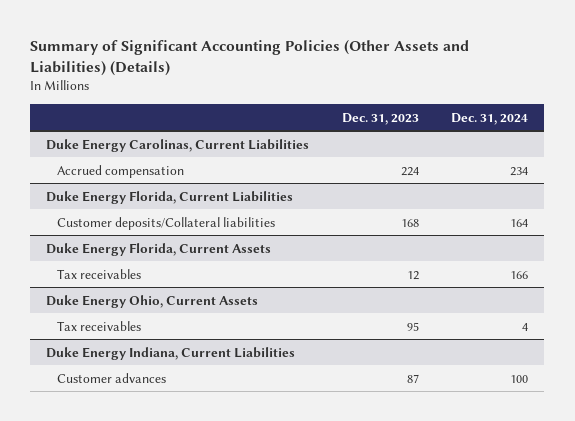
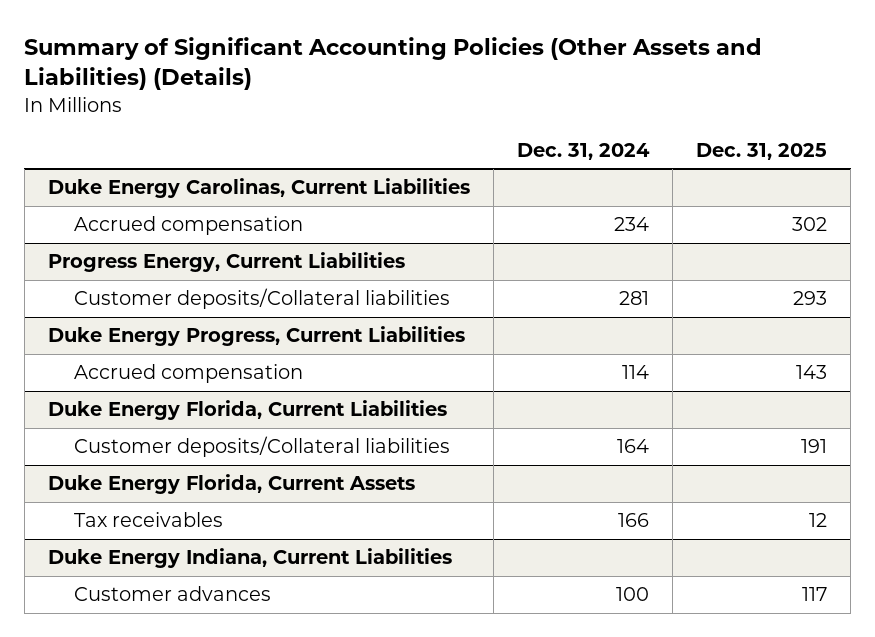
- | Dec. 31, 2023 | Dec. 31, 2024
+ | Dec. 31, 2024 | Dec. 31, 2025
+ Progress Energy, Current Liabilities
+ Customer deposits/Collateral liabilities | 281 | 293
+ Duke Energy Progress, Current Liabilities
+ Accrued compensation | 114 | 143
- Duke Energy Ohio, Current Assets
- Tax receivables | 95 | 4

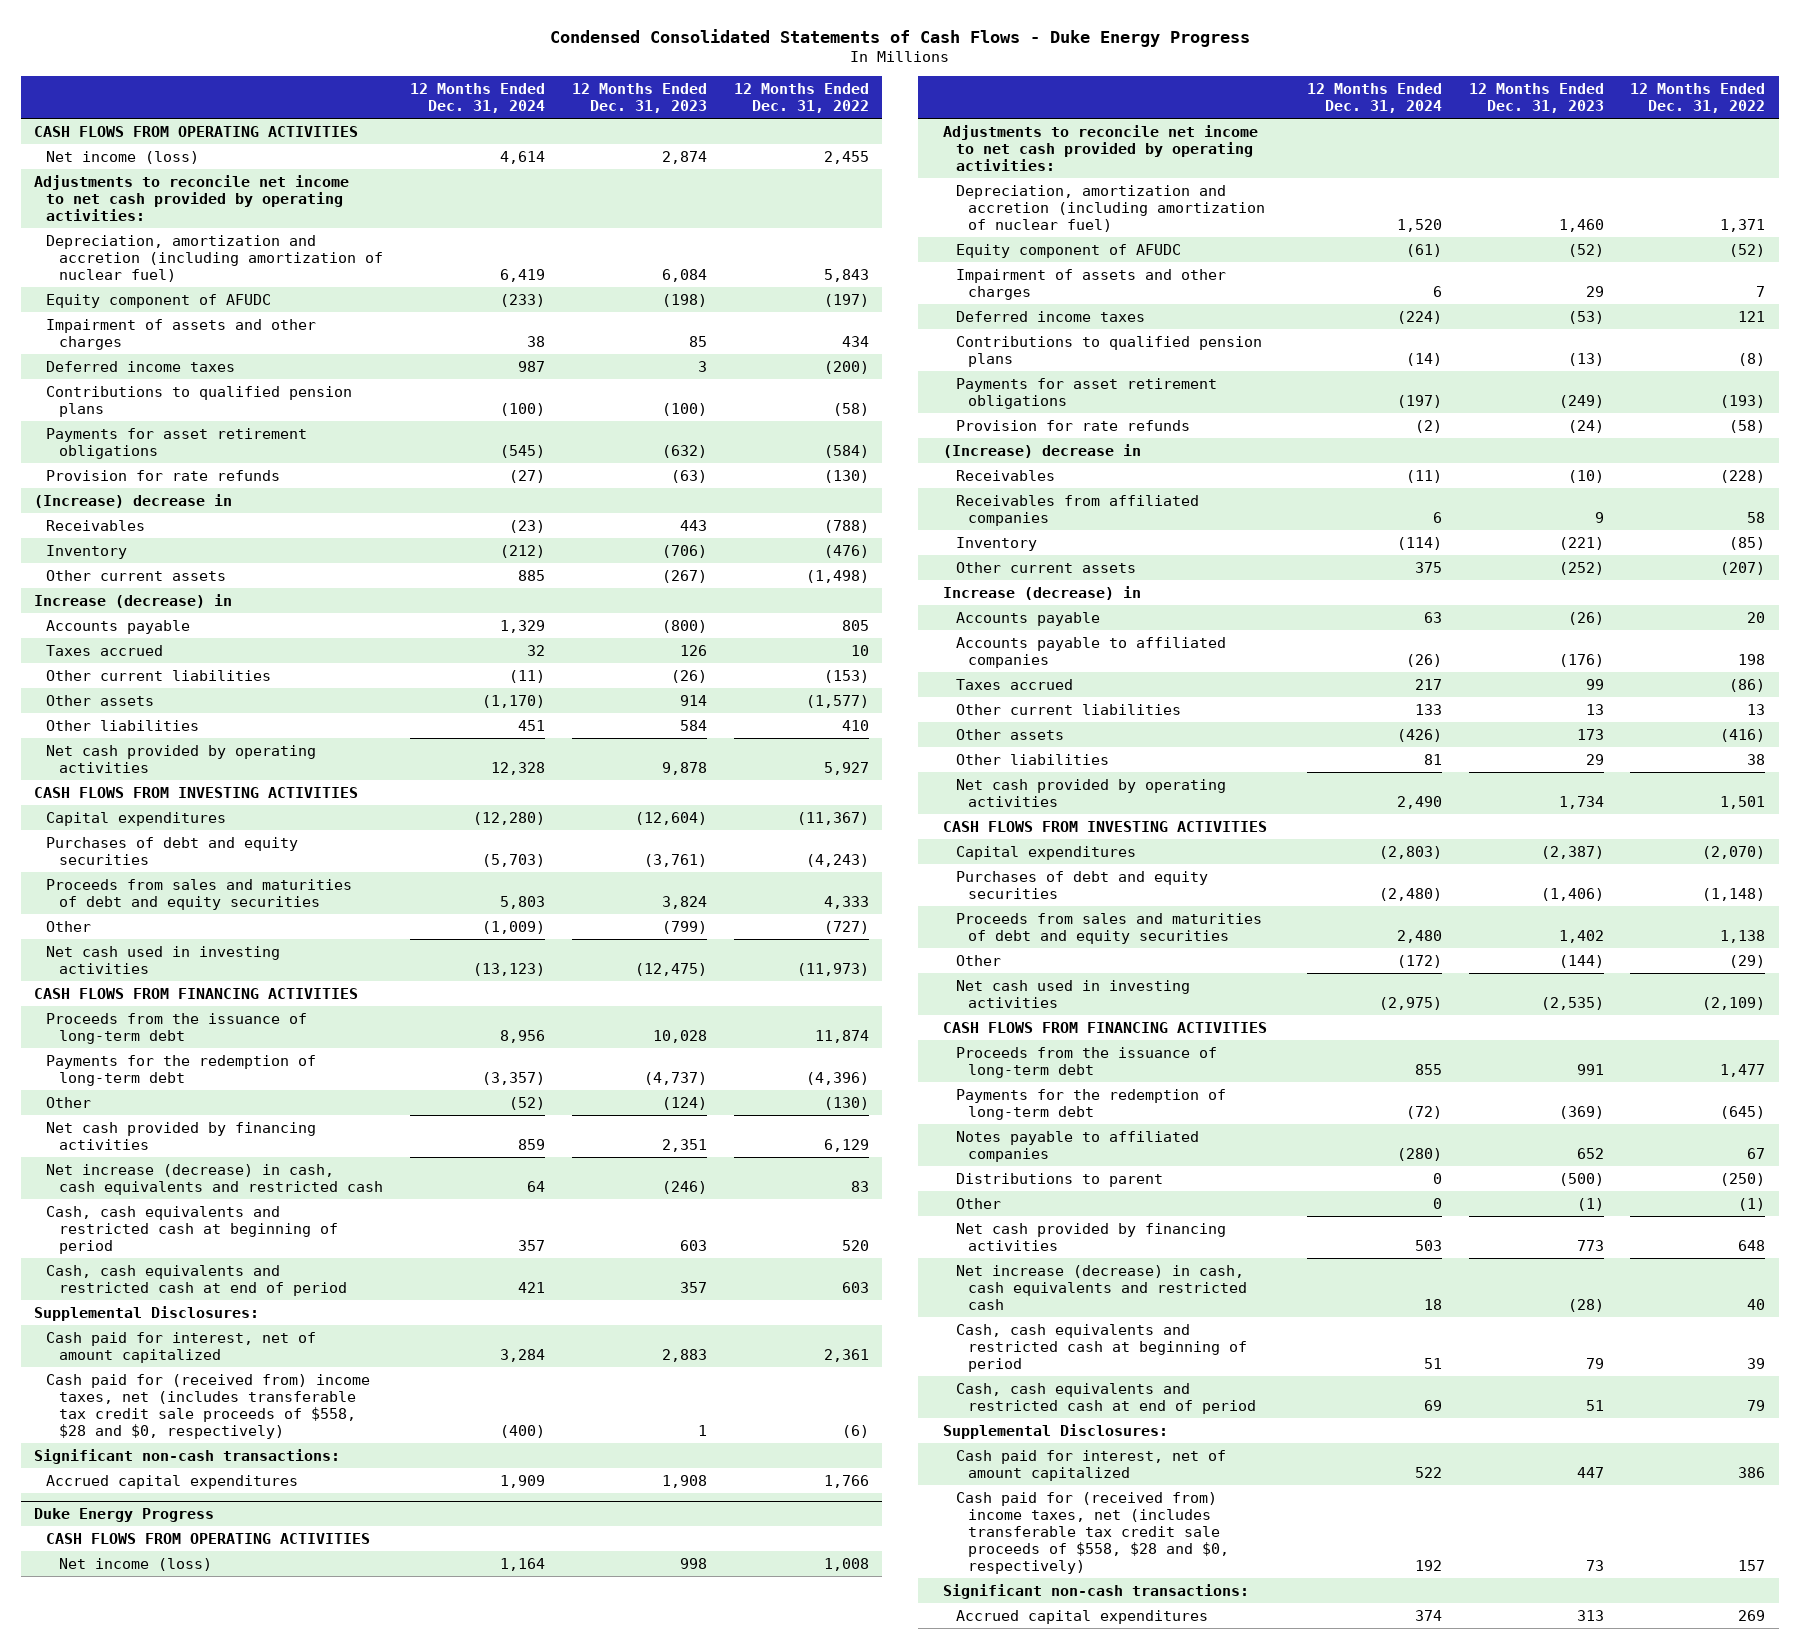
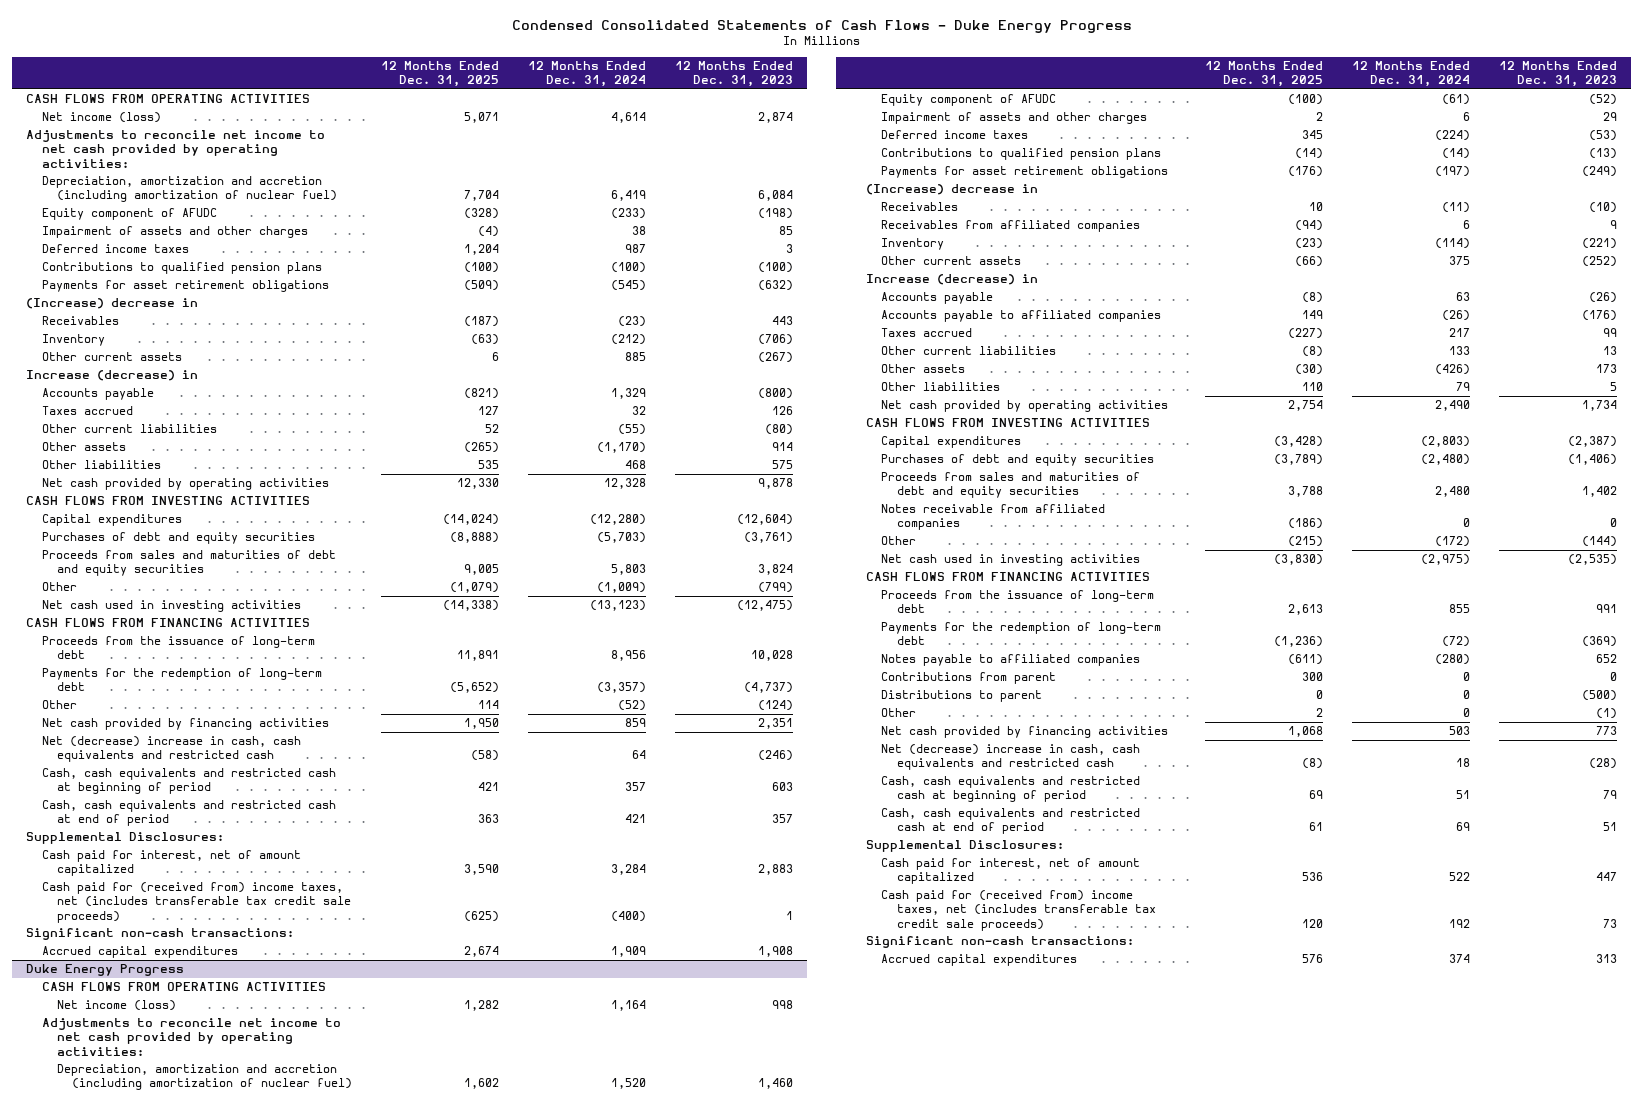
- | 12 Months Ended Dec. 31, 2024 | 12 Months Ended Dec. 31, 2023 | 12 Months Ended Dec. 31, 2022
+ | 12 Months Ended Dec. 31, 2025 | 12 Months Ended Dec. 31, 2024 | 12 Months Ended Dec. 31, 2023
- Provision for rate refunds | (27) | (63) | (130)
- Other current liabilities | (11) | (26) | (153)
+ Other current liabilities | 52 | (55) | (80)
- Other liabilities | 451 | 584 | 410
+ Other liabilities | 535 | 468 | 575
- Net increase (decrease) in cash, cash equivalents and restricted cash | 64 | (246) | 83
+ Net (decrease) increase in cash, cash equivalents and restricted cash | (58) | 64 | (246)
- Cash paid for (received from) income taxes, net (includes transferable tax credit sale proceeds of $558, $28 and $0, respectively) | (400) | 1 | (6)
+ Cash paid for (received from) income taxes, net (includes transferable tax credit sale proceeds) | (625) | (400) | 1
@ Duke Energy Progress
- Provision for rate refunds | (2) | (24) | (58)
- Other liabilities | 81 | 29 | 38
+ Other liabilities | 110 | 79 | 5
+ Notes receivable from affiliated companies | (186) | 0 | 0
+ Contributions from parent | 300 | 0 | 0
- Net increase (decrease) in cash, cash equivalents and restricted cash | 18 | (28) | 40
+ Net (decrease) increase in cash, cash equivalents and restricted cash | (8) | 18 | (28)
- Cash paid for (received from) income taxes, net (includes transferable tax credit sale proceeds of $558, $28 and $0, respectively) | 192 | 73 | 157
+ Cash paid for (received from) income taxes, net (includes transferable tax credit sale proceeds) | 120 | 192 | 73

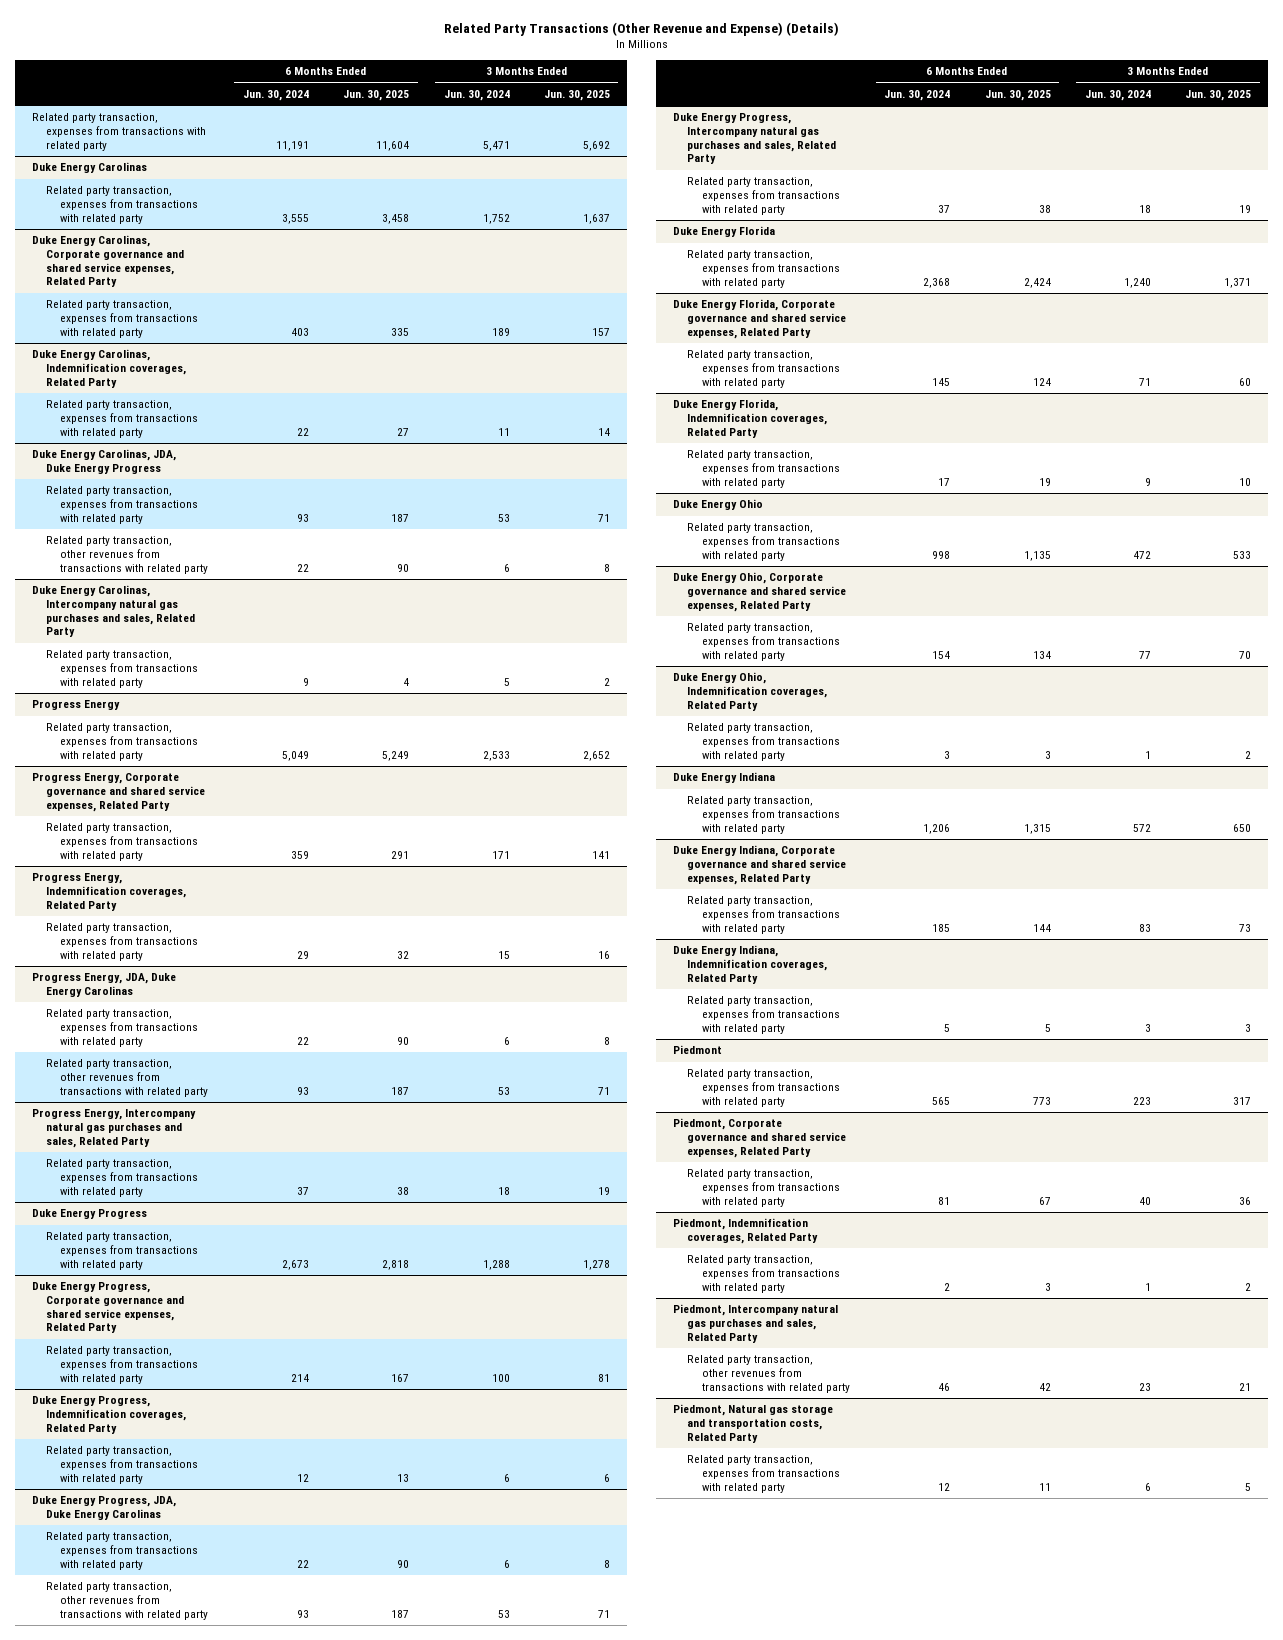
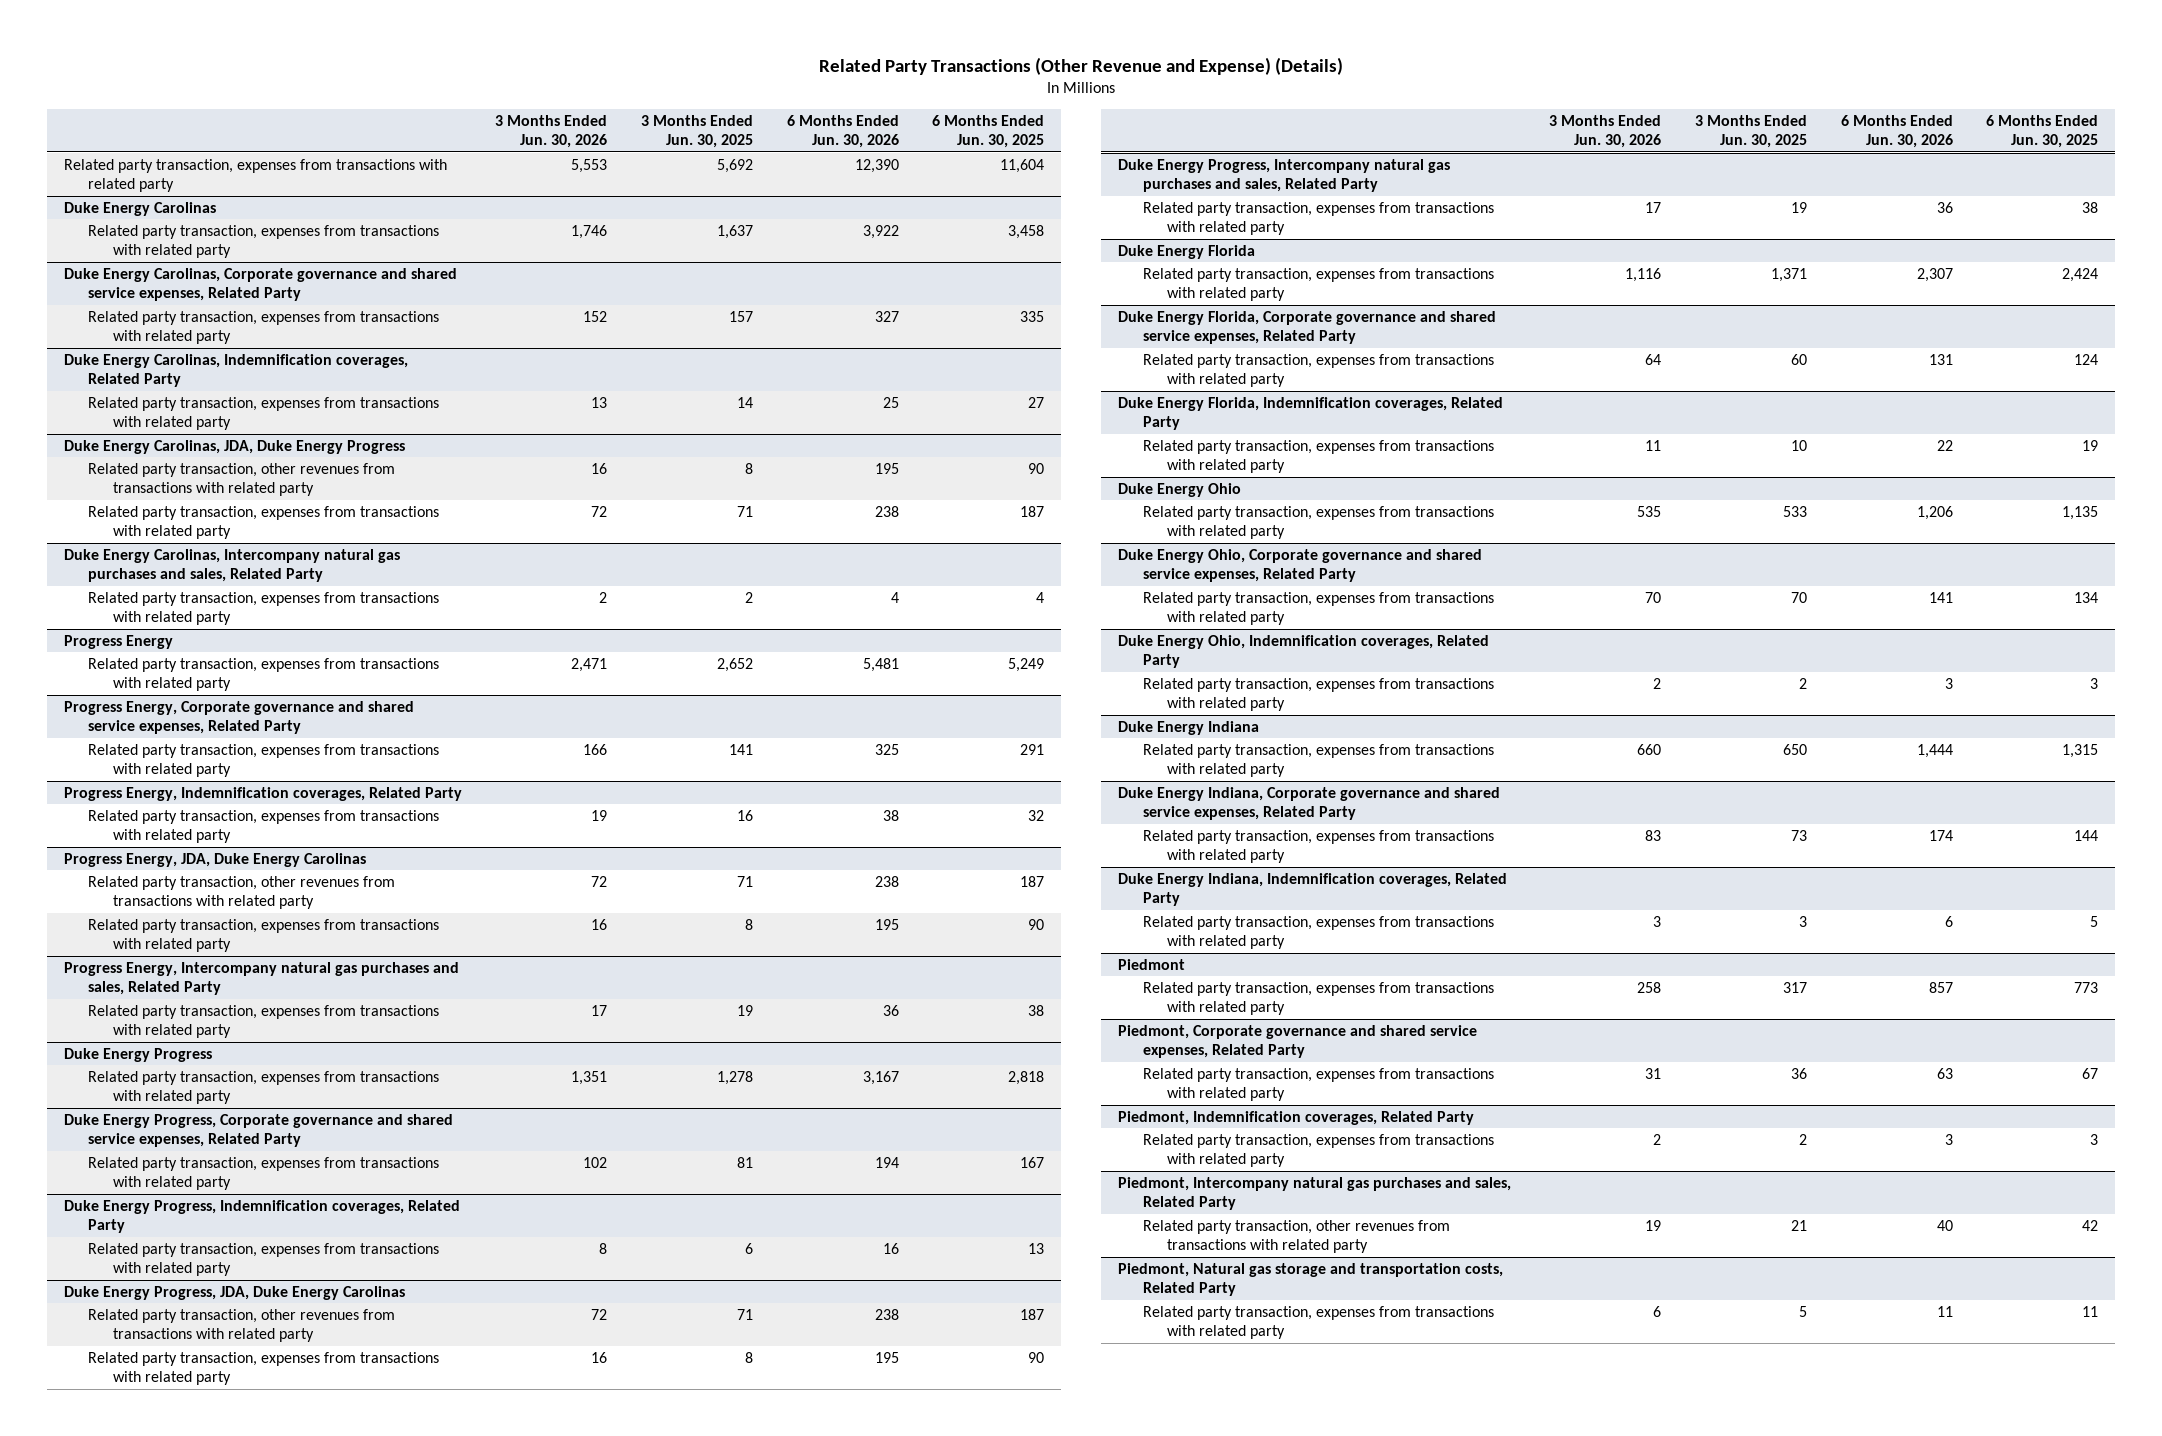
- | 6 Months Ended Jun. 30, 2024 | 6 Months Ended Jun. 30, 2025 | 3 Months Ended Jun. 30, 2024 | 3 Months Ended Jun. 30, 2025
+ | 3 Months Ended Jun. 30, 2026 | 3 Months Ended Jun. 30, 2025 | 6 Months Ended Jun. 30, 2026 | 6 Months Ended Jun. 30, 2025
@ Duke Energy Carolinas, JDA, Duke Energy Progress
moved down: Related party transaction, expenses from transactions with related party | 72 | 71 | 238 | 187
@ Progress Energy, JDA, Duke Energy Carolinas
moved down: Related party transaction, expenses from transactions with related party | 16 | 8 | 195 | 90
@ Duke Energy Progress, JDA, Duke Energy Carolinas
moved down: Related party transaction, expenses from transactions with related party | 16 | 8 | 195 | 90

